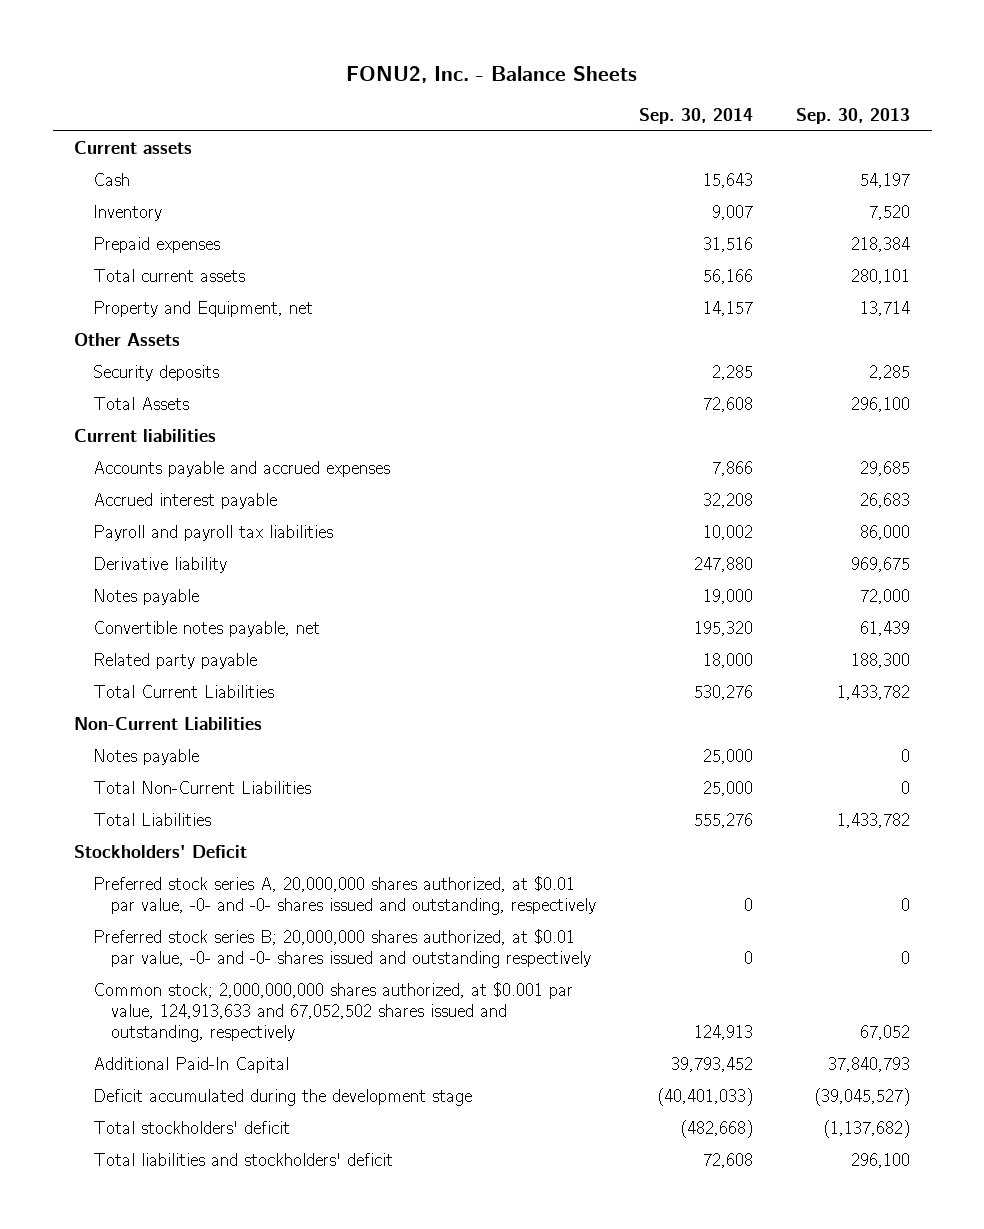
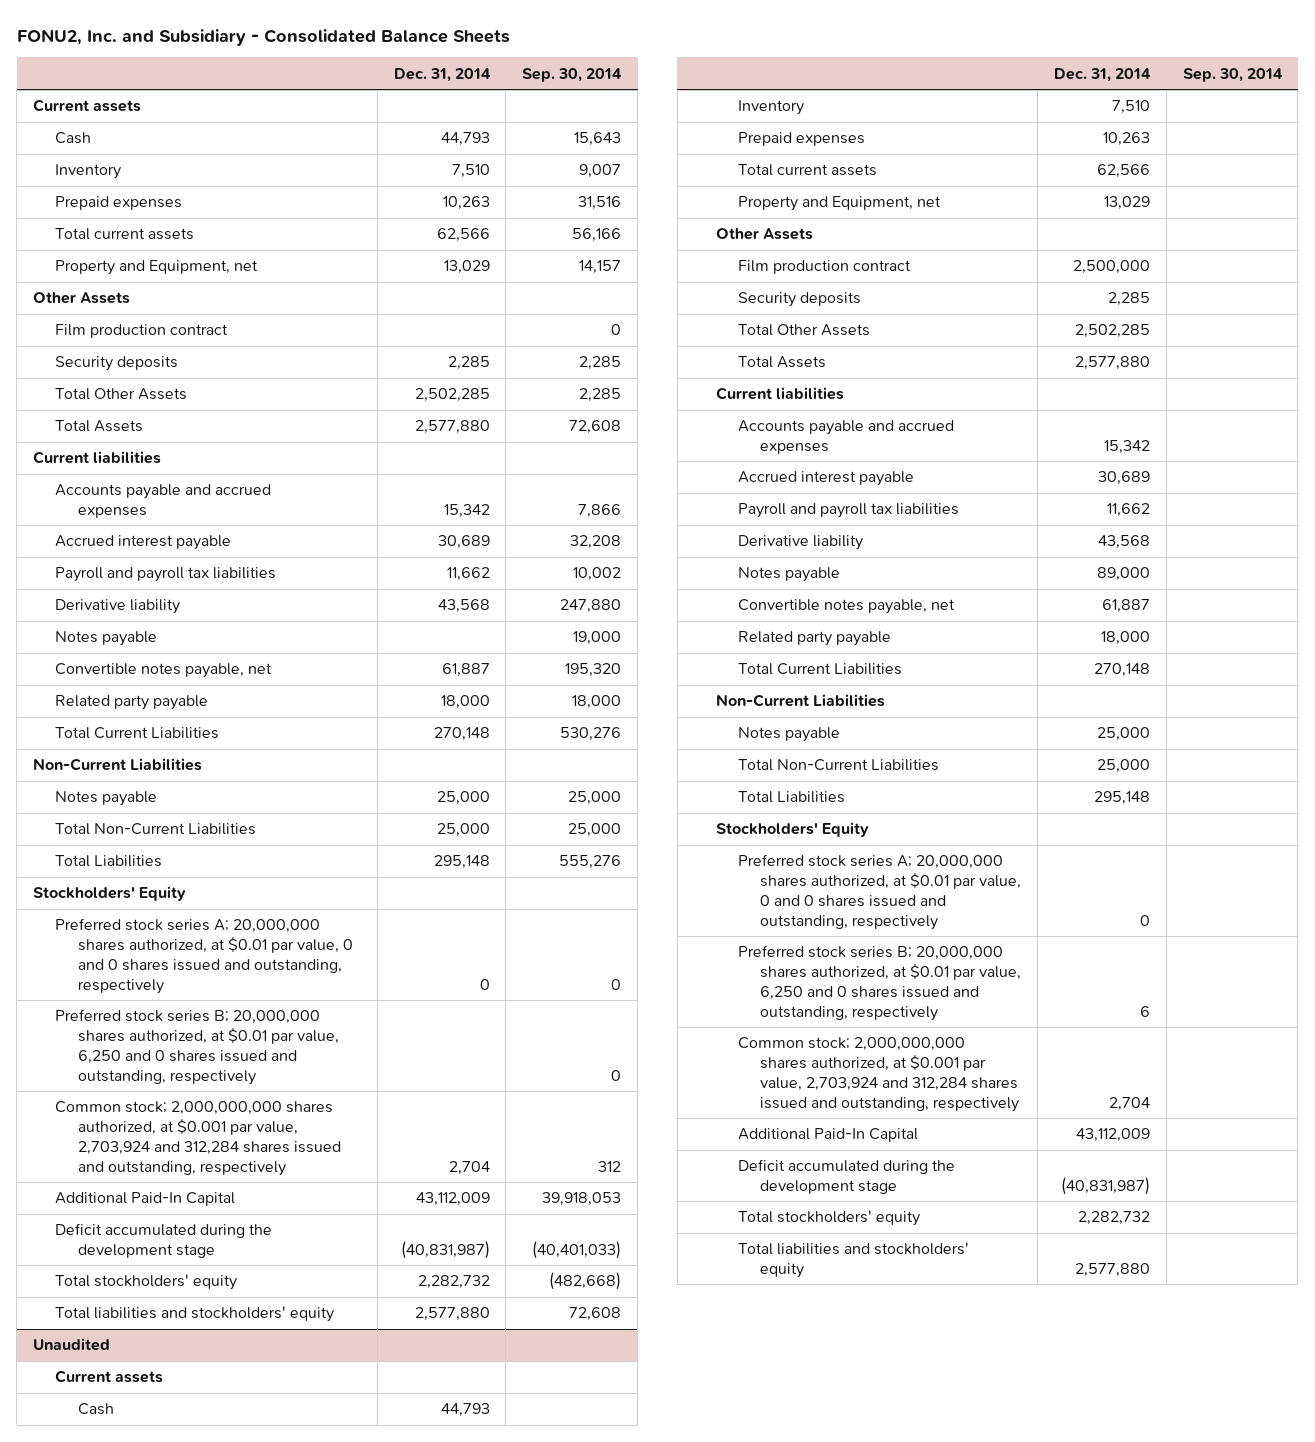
- FONU2, Inc. - Balance Sheets
+ FONU2, Inc. and Subsidiary - Consolidated Balance Sheets
- | Sep. 30, 2014 | Sep. 30, 2013
+ | Dec. 31, 2014 | Sep. 30, 2014
+ Film production contract | | 0
+ Total Other Assets | 2,502,285 | 2,285
- Stockholders' Deficit
- Preferred stock series A, 20,000,000 shares authorized, at $0.01 par value, -0- and -0- shares issued and outstanding, respectively | 0 | 0
- Preferred stock series B; 20,000,000 shares authorized, at $0.01 par value, -0- and -0- shares issued and outstanding respectively | 0 | 0
- Common stock; 2,000,000,000 shares authorized, at $0.001 par value, 124,913,633 and 67,052,502 shares issued and outstanding, respectively | 124,913 | 67,052
- Additional Paid-In Capital | 39,793,452 | 37,840,793
+ Stockholders' Equity
+ Preferred stock series A; 20,000,000 shares authorized, at $0.01 par value, 0 and 0 shares issued and outstanding, respectively | 0 | 0
+ Preferred stock series B; 20,000,000 shares authorized, at $0.01 par value, 6,250 and 0 shares issued and outstanding, respectively | | 0
+ Common stock; 2,000,000,000 shares authorized, at $0.001 par value, 2,703,924 and 312,284 shares issued and outstanding, respectively | 2,704 | 312
+ Additional Paid-In Capital | 43,112,009 | 39,918,053
- Total stockholders' deficit | (482,668) | (1,137,682)
- Total liabilities and stockholders' deficit | 72,608 | 296,100
+ Total stockholders' equity | 2,282,732 | (482,668)
+ Total liabilities and stockholders' equity | 2,577,880 | 72,608
+ Unaudited
+ Current assets
+ Cash | 44,793 |
+ Inventory | 7,510 |
+ Prepaid expenses | 10,263 |
+ Total current assets | 62,566 |
+ Property and Equipment, net | 13,029 |
+ Other Assets
+ Film production contract | 2,500,000 |
+ Security deposits | 2,285 |
+ Total Other Assets | 2,502,285 |
+ Total Assets | 2,577,880 |
+ Current liabilities
+ Accounts payable and accrued expenses | 15,342 |
+ Accrued interest payable | 30,689 |
+ Payroll and payroll tax liabilities | 11,662 |
+ Derivative liability | 43,568 |
+ Notes payable | 89,000 |
+ Convertible notes payable, net | 61,887 |
+ Related party payable | 18,000 |
+ Total Current Liabilities | 270,148 |
+ Non-Current Liabilities
+ Notes payable | 25,000 |
+ Total Non-Current Liabilities | 25,000 |
+ Total Liabilities | 295,148 |
+ Stockholders' Equity
+ Preferred stock series A; 20,000,000 shares authorized, at $0.01 par value, 0 and 0 shares issued and outstanding, respectively | 0 |
+ Preferred stock series B; 20,000,000 shares authorized, at $0.01 par value, 6,250 and 0 shares issued and outstanding, respectively | 6 |
+ Common stock; 2,000,000,000 shares authorized, at $0.001 par value, 2,703,924 and 312,284 shares issued and outstanding, respectively | 2,704 |
+ Additional Paid-In Capital | 43,112,009 |
+ Deficit accumulated during the development stage | (40,831,987) |
+ Total stockholders' equity | 2,282,732 |
+ Total liabilities and stockholders' equity | 2,577,880 |

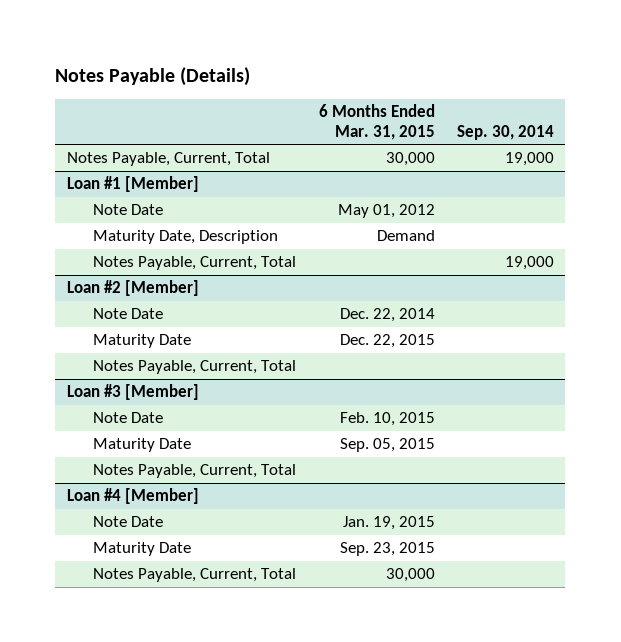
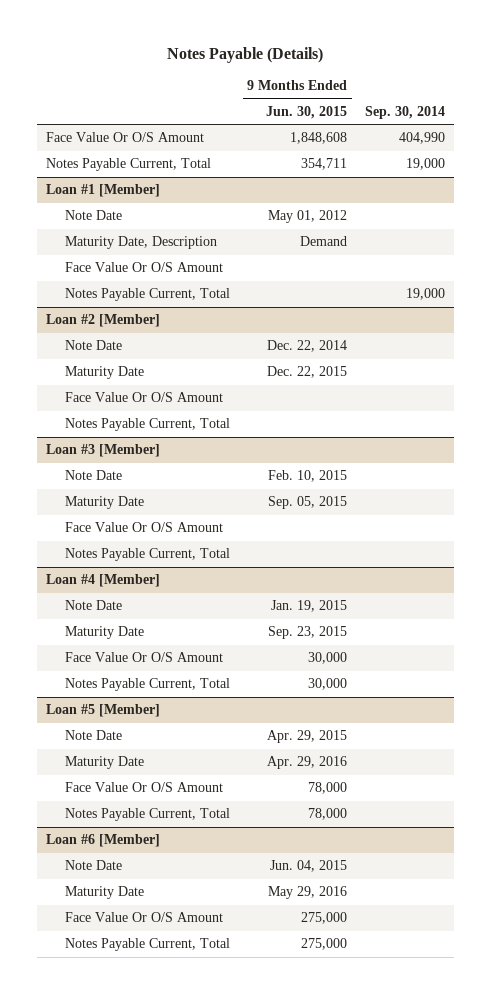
- | 6 Months Ended Mar. 31, 2015 | Sep. 30, 2014
+ | 9 Months Ended Jun. 30, 2015 | Sep. 30, 2014
- Notes Payable, Current, Total | 30,000 | 19,000
+ Face Value Or O/S Amount | 1,848,608 | 404,990
+ Notes Payable Current, Total | 354,711 | 19,000
@ Loan #1 [Member]
- Notes Payable, Current, Total | | 19,000
+ Face Value Or O/S Amount
+ Notes Payable Current, Total | | 19,000
@ Loan #2 [Member]
- Notes Payable, Current, Total
+ Face Value Or O/S Amount
+ Notes Payable Current, Total
@ Loan #3 [Member]
- Notes Payable, Current, Total
+ Face Value Or O/S Amount
+ Notes Payable Current, Total
@ Loan #4 [Member]
- Notes Payable, Current, Total | 30,000 |
+ Face Value Or O/S Amount | 30,000 |
+ Notes Payable Current, Total | 30,000 |
+ Loan #5 [Member]
+ Note Date | Apr. 29, 2015 |
+ Maturity Date | Apr. 29, 2016 |
+ Face Value Or O/S Amount | 78,000 |
+ Notes Payable Current, Total | 78,000 |
+ Loan #6 [Member]
+ Note Date | Jun. 04, 2015 |
+ Maturity Date | May 29, 2016 |
+ Face Value Or O/S Amount | 275,000 |
+ Notes Payable Current, Total | 275,000 |

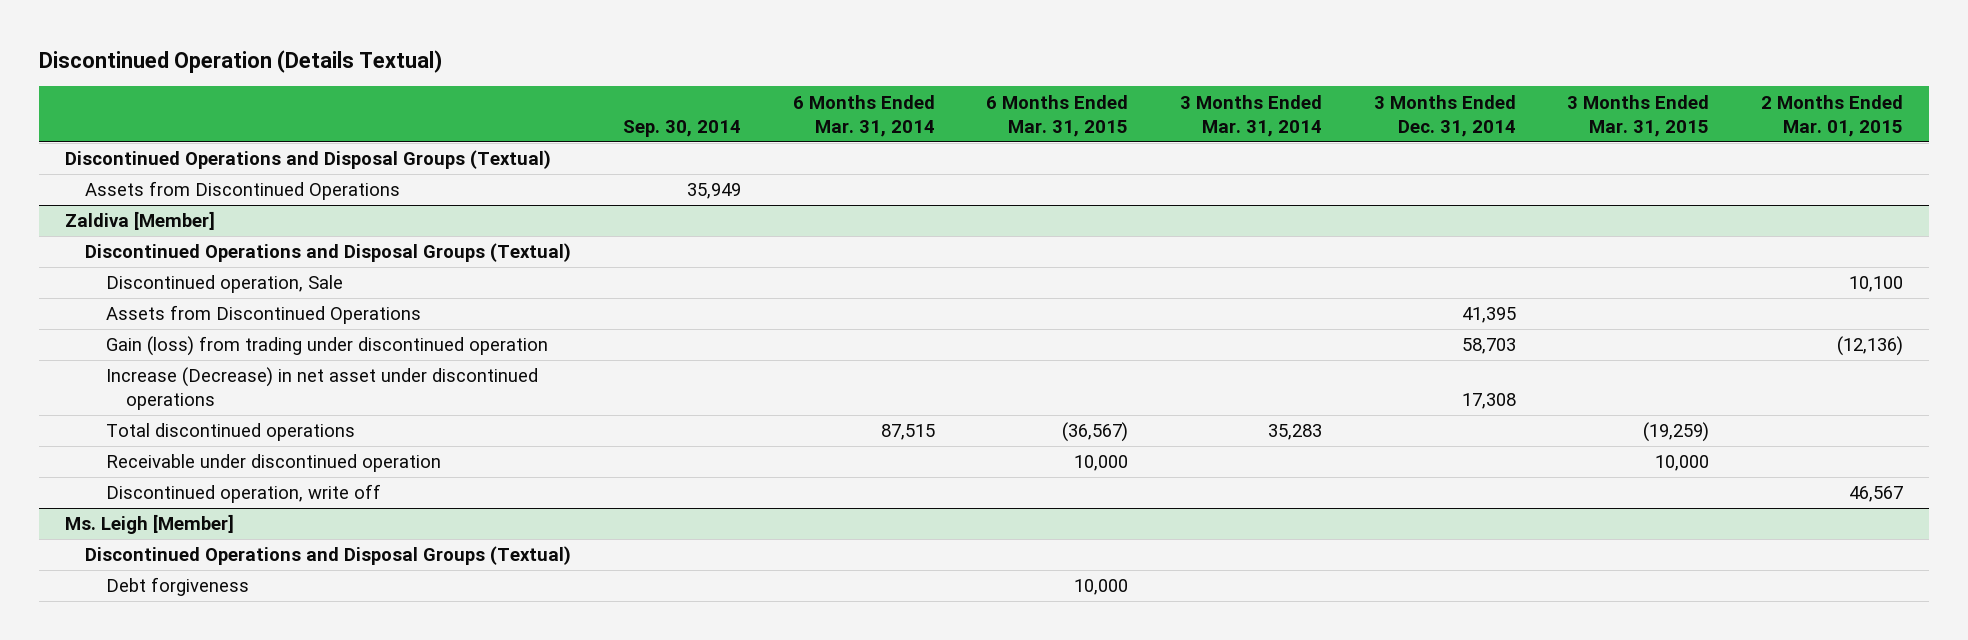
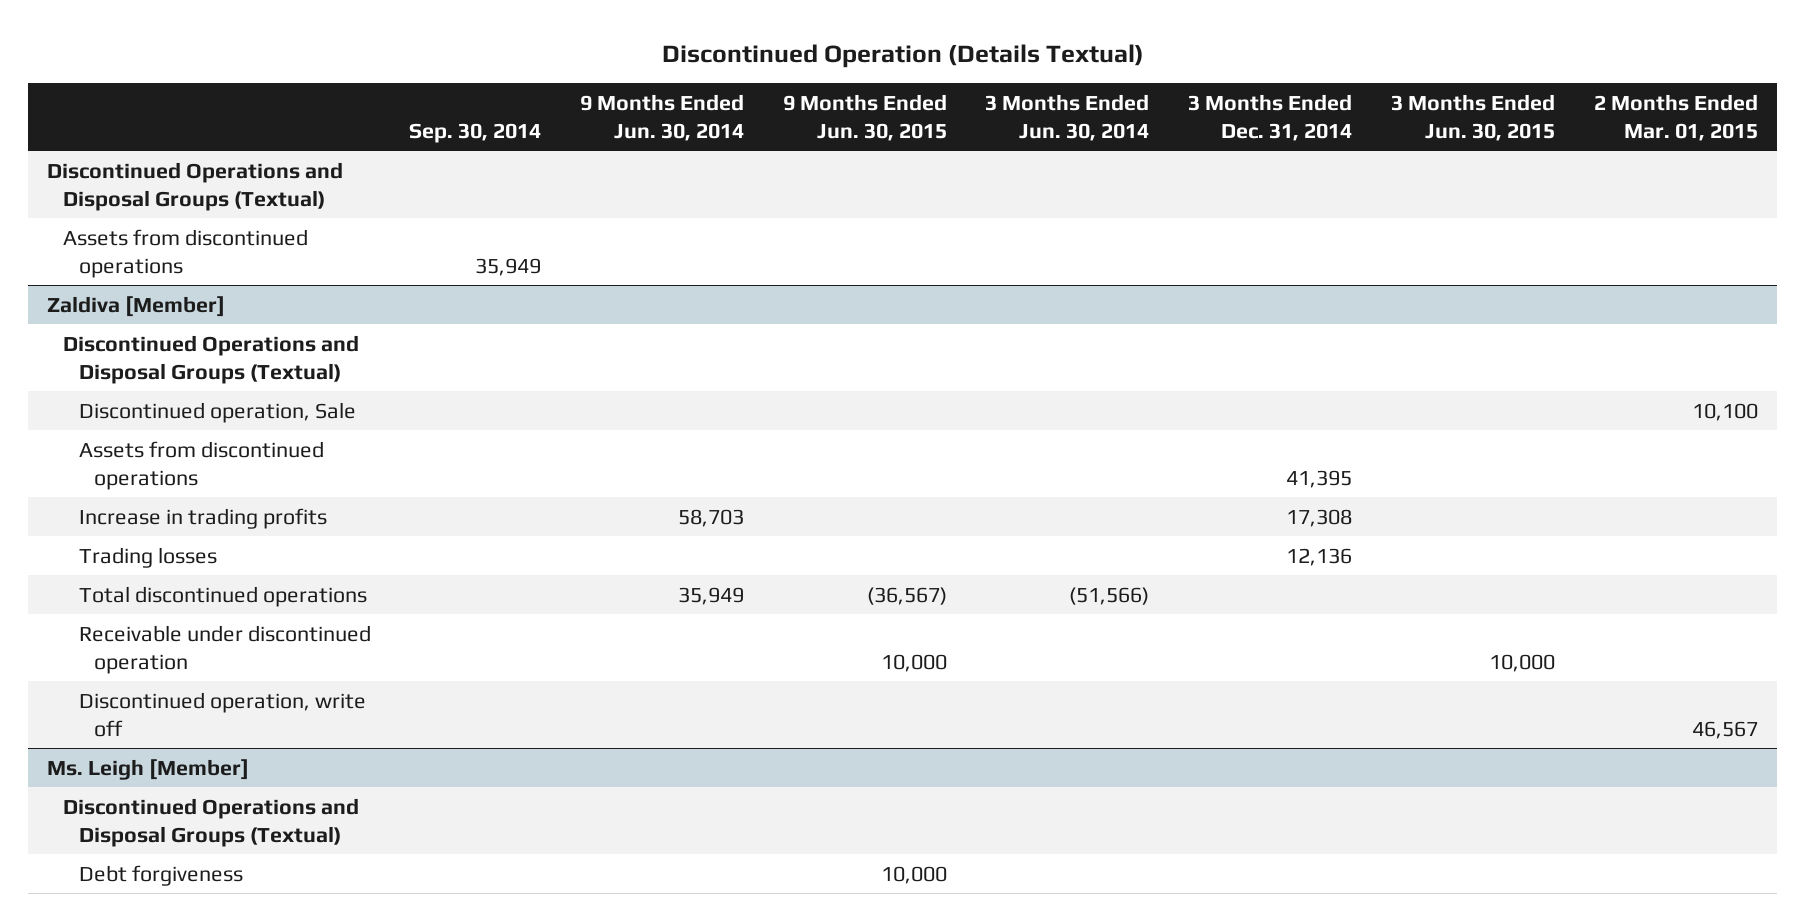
- | Sep. 30, 2014 | 6 Months Ended Mar. 31, 2014 | 6 Months Ended Mar. 31, 2015 | 3 Months Ended Mar. 31, 2014 | 3 Months Ended Dec. 31, 2014 | 3 Months Ended Mar. 31, 2015 | 2 Months Ended Mar. 01, 2015
+ | Sep. 30, 2014 | 9 Months Ended Jun. 30, 2014 | 9 Months Ended Jun. 30, 2015 | 3 Months Ended Jun. 30, 2014 | 3 Months Ended Dec. 31, 2014 | 3 Months Ended Jun. 30, 2015 | 2 Months Ended Mar. 01, 2015
- Assets from Discontinued Operations | 35,949 | | | | | |
+ Assets from discontinued operations | 35,949 | | | | | |
@ Zaldiva [Member]
- Assets from Discontinued Operations | | | | | 41,395 | |
- Gain (loss) from trading under discontinued operation | | | | | 58,703 | | (12,136)
- Increase (Decrease) in net asset under discontinued operations | | | | | 17,308 | |
+ Assets from discontinued operations | | | | | 41,395 | |
+ Increase in trading profits | | 58,703 | | | 17,308 | |
+ Trading losses | | | | | 12,136 | |

